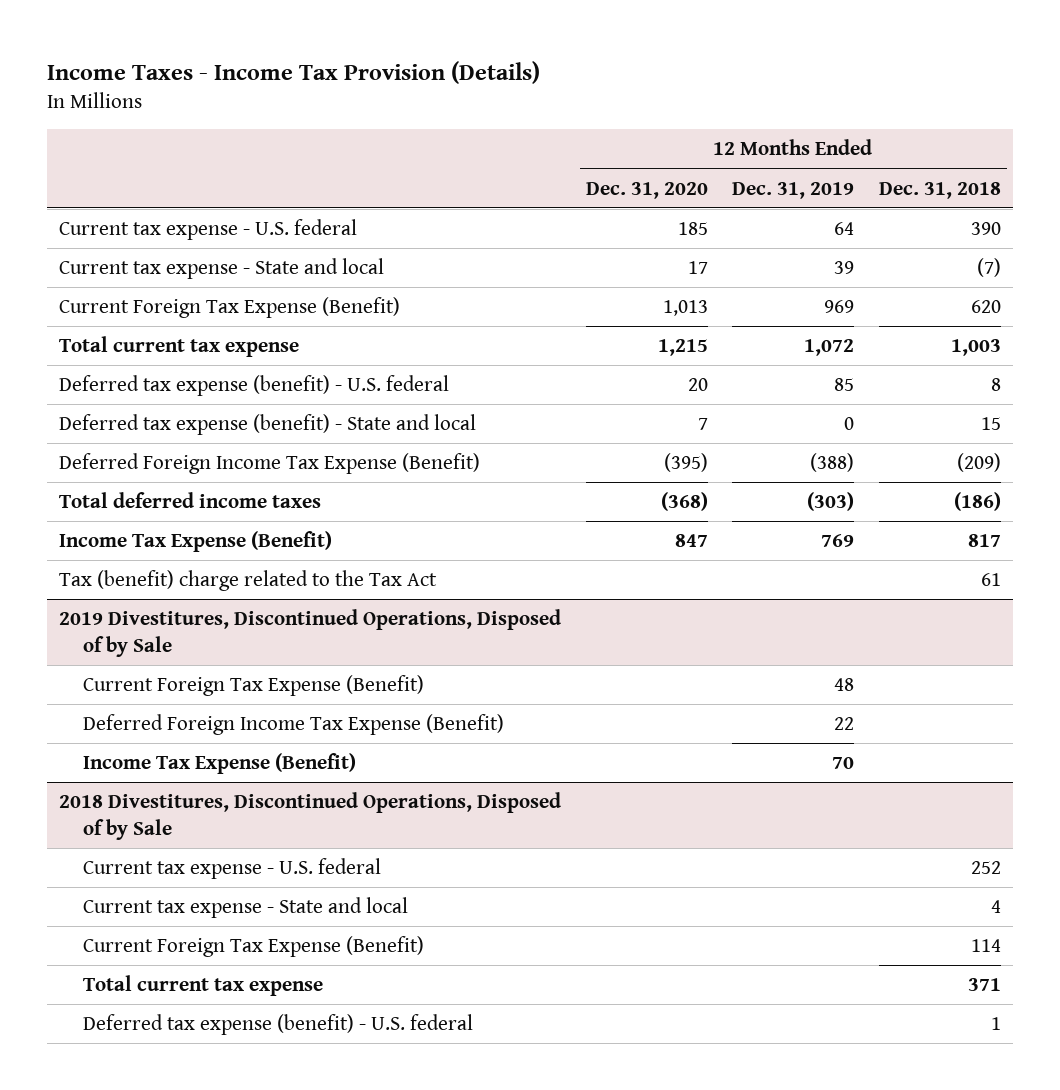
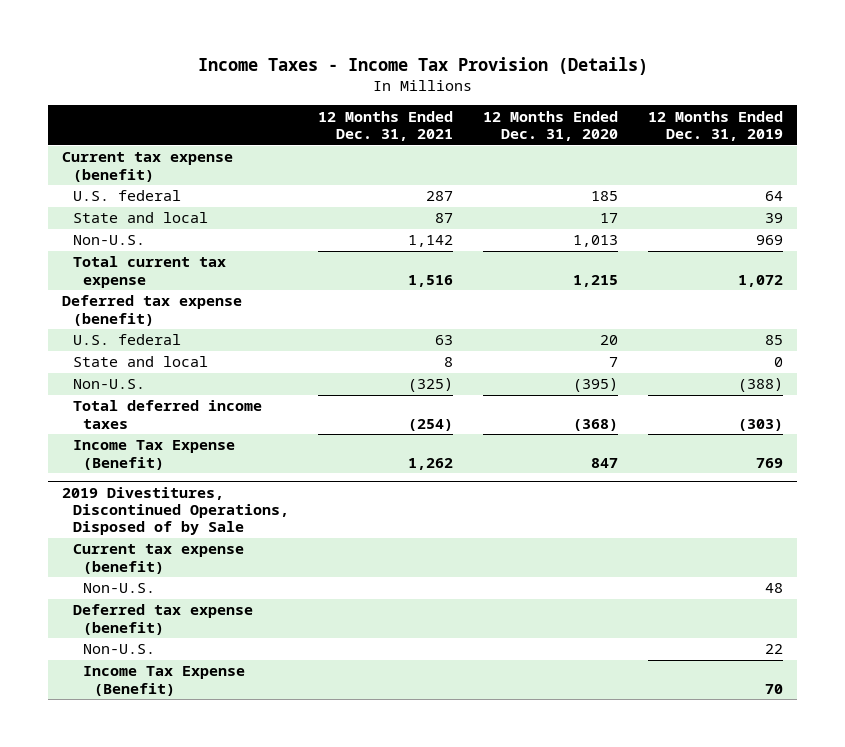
- | 12 Months Ended Dec. 31, 2020 | 12 Months Ended Dec. 31, 2019 | 12 Months Ended Dec. 31, 2018
+ | 12 Months Ended Dec. 31, 2021 | 12 Months Ended Dec. 31, 2020 | 12 Months Ended Dec. 31, 2019
- Current tax expense - U.S. federal | 185 | 64 | 390
- Current tax expense - State and local | 17 | 39 | (7)
- Current Foreign Tax Expense (Benefit) | 1,013 | 969 | 620
+ Current tax expense (benefit)
+ U.S. federal | 287 | 185 | 64
+ State and local | 87 | 17 | 39
+ Non-U.S. | 1,142 | 1,013 | 969
- Deferred tax expense (benefit) - U.S. federal | 20 | 85 | 8
- Deferred tax expense (benefit) - State and local | 7 | 0 | 15
- Deferred Foreign Income Tax Expense (Benefit) | (395) | (388) | (209)
+ Deferred tax expense (benefit)
+ U.S. federal | 63 | 20 | 85
+ State and local | 8 | 7 | 0
+ Non-U.S. | (325) | (395) | (388)
- Tax (benefit) charge related to the Tax Act | | | 61
@ 2019 Divestitures, Discontinued Operations, Disposed of by Sale
- Current Foreign Tax Expense (Benefit) | | 48 |
- Deferred Foreign Income Tax Expense (Benefit) | | 22 |
+ Current tax expense (benefit)
+ Non-U.S. | | | 48
+ Deferred tax expense (benefit)
+ Non-U.S. | | | 22
- 2018 Divestitures, Discontinued Operations, Disposed of by Sale
- Current tax expense - U.S. federal | | | 252
- Current tax expense - State and local | | | 4
- Current Foreign Tax Expense (Benefit) | | | 114
- Total current tax expense | | | 371
- Deferred tax expense (benefit) - U.S. federal | | | 1

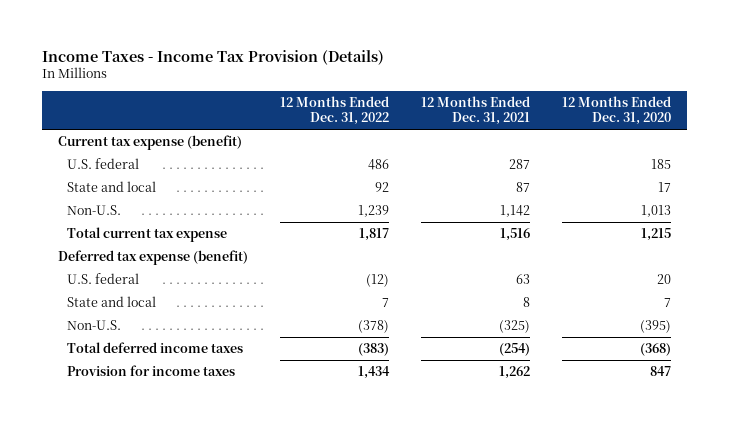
- | 12 Months Ended Dec. 31, 2021 | 12 Months Ended Dec. 31, 2020 | 12 Months Ended Dec. 31, 2019
+ | 12 Months Ended Dec. 31, 2022 | 12 Months Ended Dec. 31, 2021 | 12 Months Ended Dec. 31, 2020
- Income Tax Expense (Benefit) | 1,262 | 847 | 769
- 2019 Divestitures, Discontinued Operations, Disposed of by Sale
- Current tax expense (benefit)
- Non-U.S. | | | 48
- Deferred tax expense (benefit)
- Non-U.S. | | | 22
- Income Tax Expense (Benefit) | | | 70
+ Provision for income taxes | 1,434 | 1,262 | 847

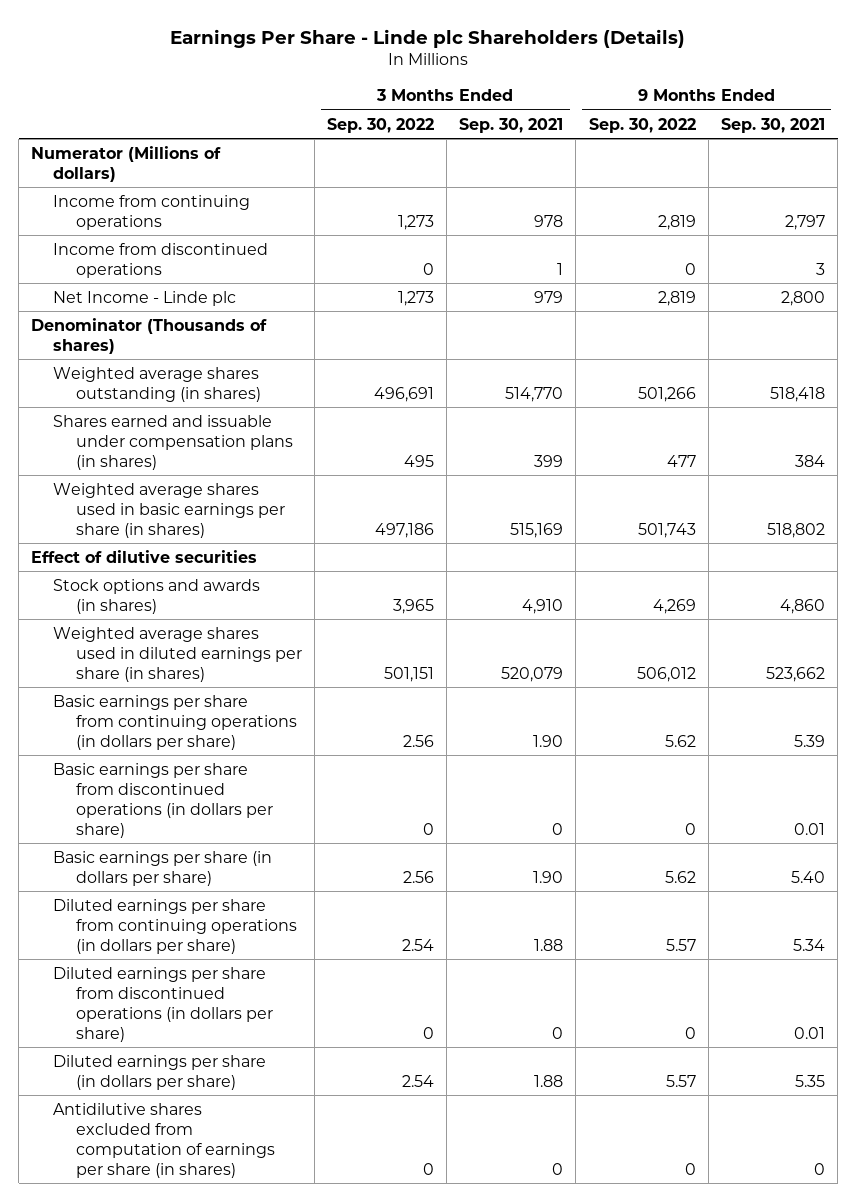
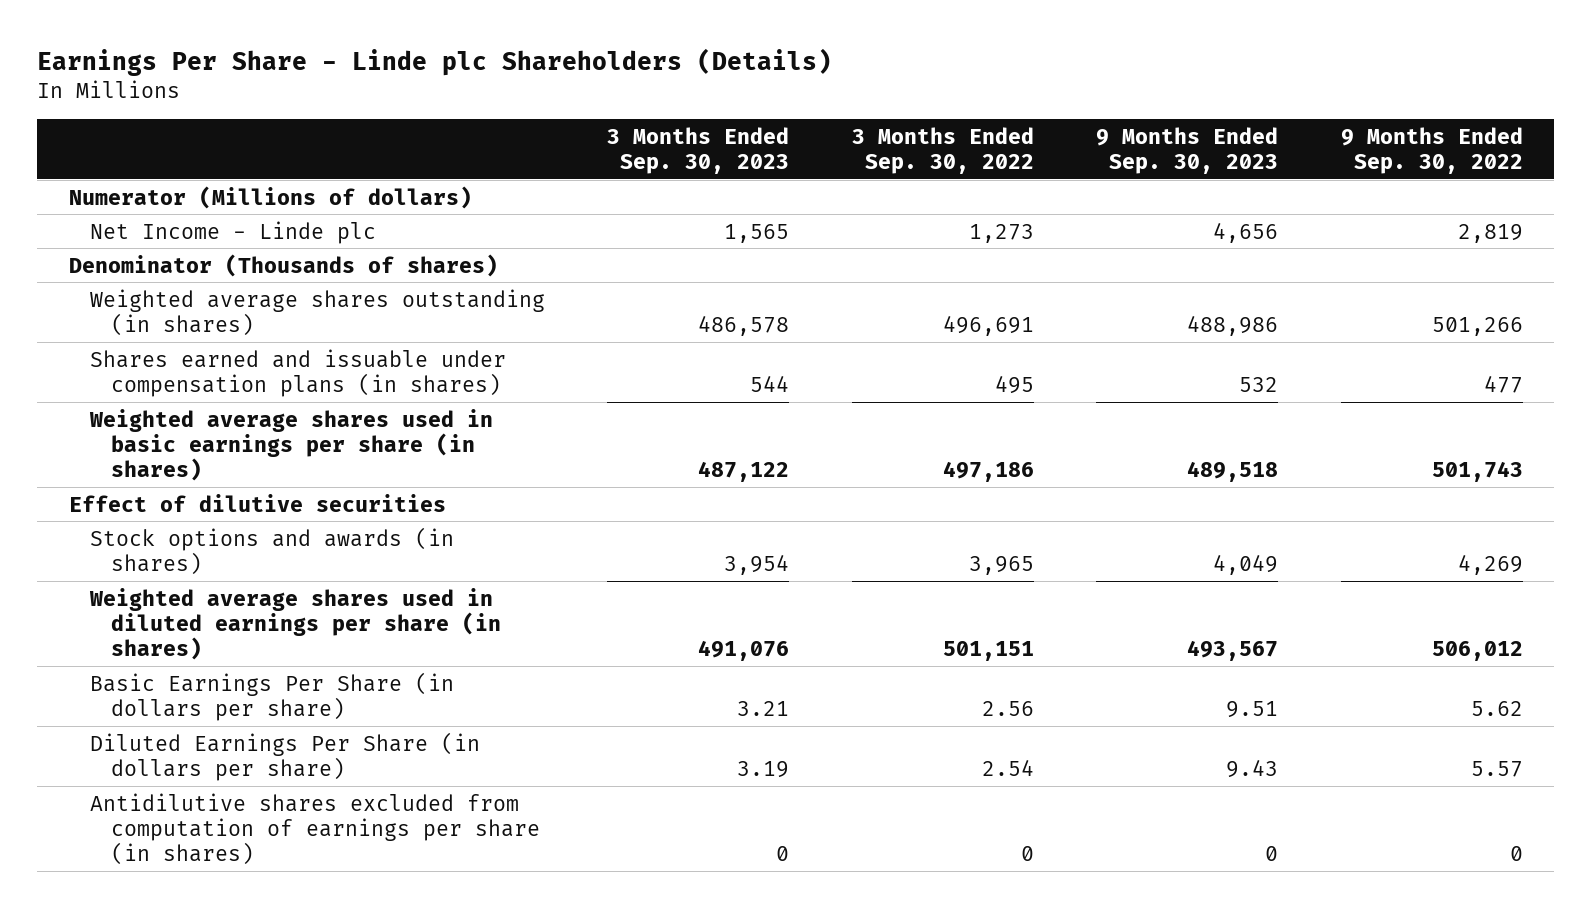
- | 3 Months Ended Sep. 30, 2022 | 3 Months Ended Sep. 30, 2021 | 9 Months Ended Sep. 30, 2022 | 9 Months Ended Sep. 30, 2021
+ | 3 Months Ended Sep. 30, 2023 | 3 Months Ended Sep. 30, 2022 | 9 Months Ended Sep. 30, 2023 | 9 Months Ended Sep. 30, 2022
- Income from continuing operations | 1,273 | 978 | 2,819 | 2,797
- Income from discontinued operations | 0 | 1 | 0 | 3
- Basic earnings per share from continuing operations (in dollars per share) | 2.56 | 1.90 | 5.62 | 5.39
- Basic earnings per share from discontinued operations (in dollars per share) | 0 | 0 | 0 | 0.01
- Basic earnings per share (in dollars per share) | 2.56 | 1.90 | 5.62 | 5.40
- Diluted earnings per share from continuing operations (in dollars per share) | 2.54 | 1.88 | 5.57 | 5.34
- Diluted earnings per share from discontinued operations (in dollars per share) | 0 | 0 | 0 | 0.01
- Diluted earnings per share (in dollars per share) | 2.54 | 1.88 | 5.57 | 5.35
+ Basic Earnings Per Share (in dollars per share) | 3.21 | 2.56 | 9.51 | 5.62
+ Diluted Earnings Per Share (in dollars per share) | 3.19 | 2.54 | 9.43 | 5.57

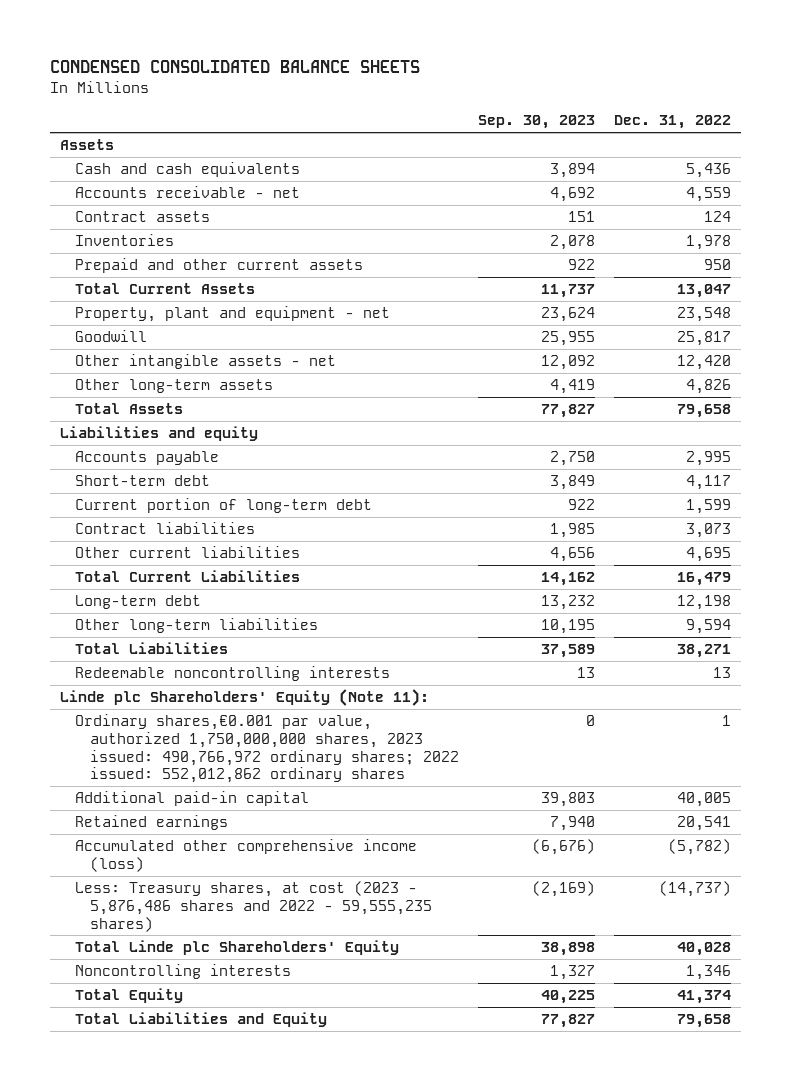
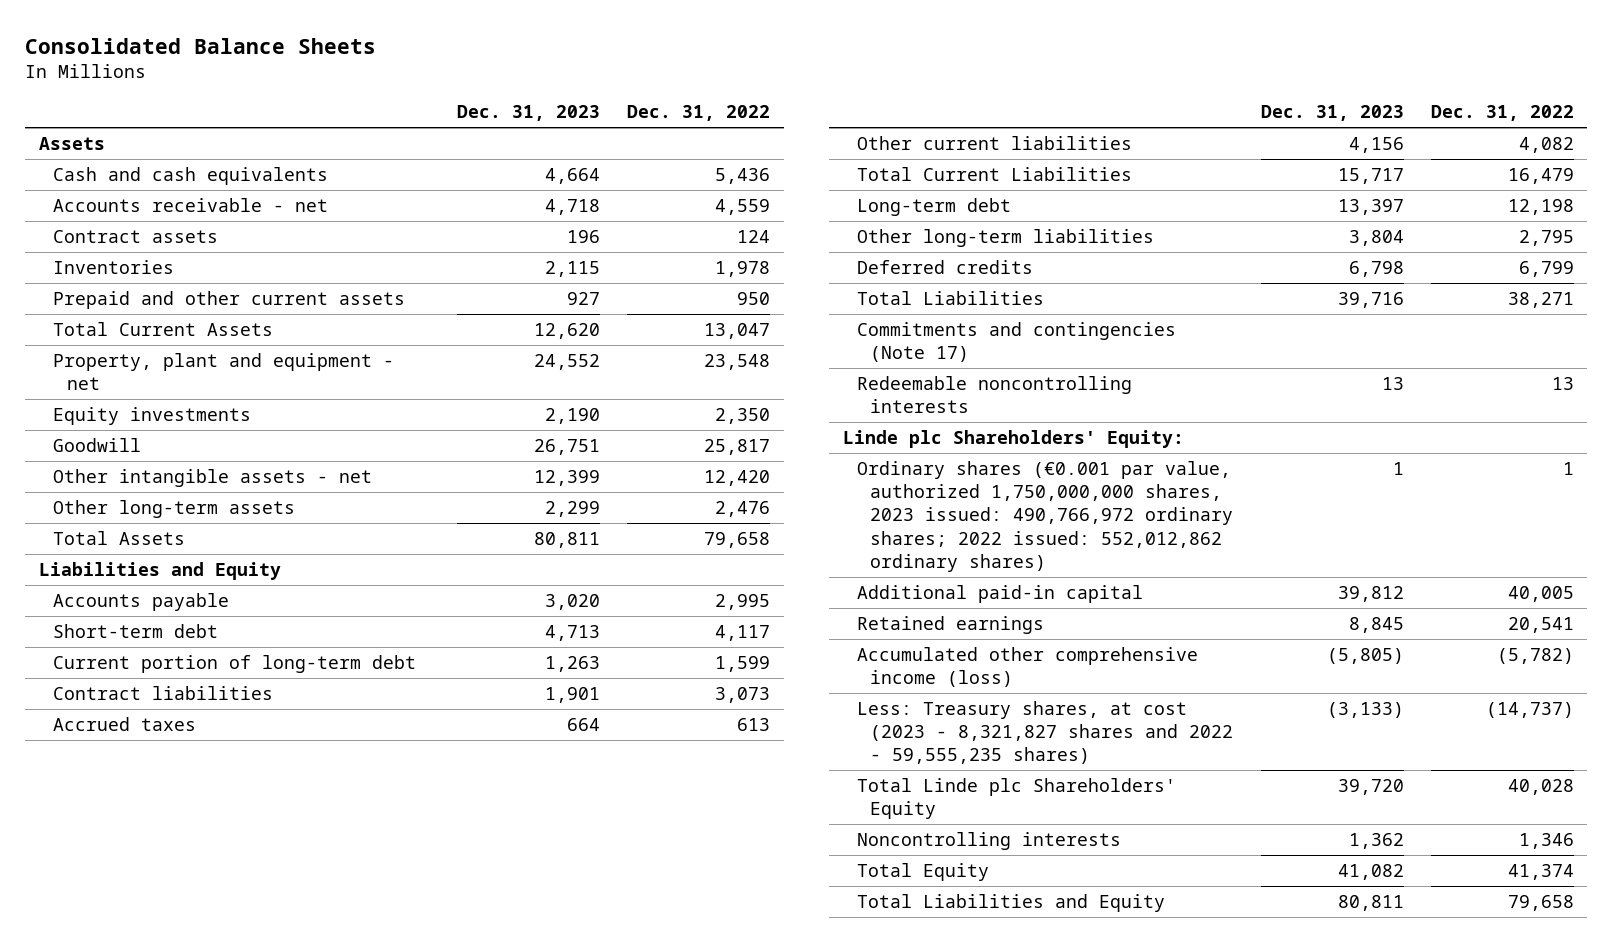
- CONDENSED CONSOLIDATED BALANCE SHEETS
+ Consolidated Balance Sheets
- | Sep. 30, 2023 | Dec. 31, 2022
+ | Dec. 31, 2023 | Dec. 31, 2022
+ Equity investments | 2,190 | 2,350
- Other long-term assets | 4,419 | 4,826
+ Other long-term assets | 2,299 | 2,476
- Liabilities and equity
+ Liabilities and Equity
- Other current liabilities | 4,656 | 4,695
+ Accrued taxes | 664 | 613
+ Other current liabilities | 4,156 | 4,082
- Other long-term liabilities | 10,195 | 9,594
+ Other long-term liabilities | 3,804 | 2,795
+ Deferred credits | 6,798 | 6,799
+ Commitments and contingencies (Note 17)
- Linde plc Shareholders' Equity (Note 11):
- Ordinary shares,€0.001 par value, authorized 1,750,000,000 shares, 2023 issued: 490,766,972 ordinary shares; 2022 issued: 552,012,862 ordinary shares | 0 | 1
+ Linde plc Shareholders' Equity:
+ Ordinary shares (€0.001 par value, authorized 1,750,000,000 shares, 2023 issued: 490,766,972 ordinary shares; 2022 issued: 552,012,862 ordinary shares) | 1 | 1
- Less: Treasury shares, at cost (2023 - 5,876,486 shares and 2022 - 59,555,235 shares) | (2,169) | (14,737)
+ Less: Treasury shares, at cost (2023 - 8,321,827 shares and 2022 - 59,555,235 shares) | (3,133) | (14,737)

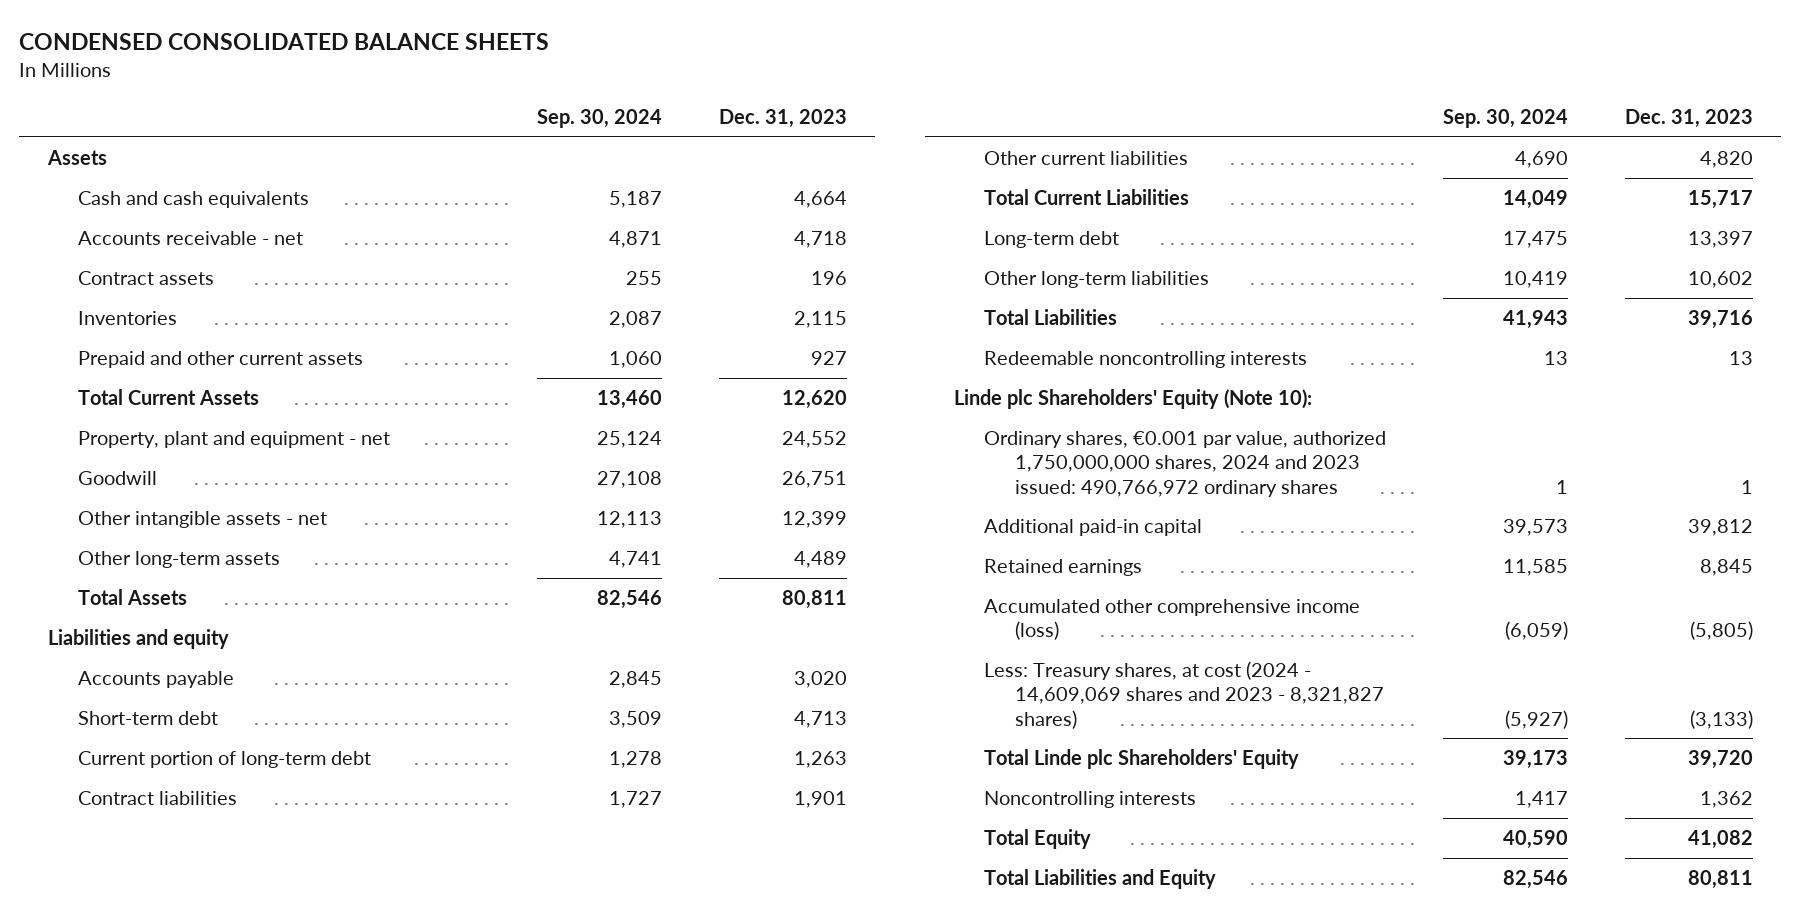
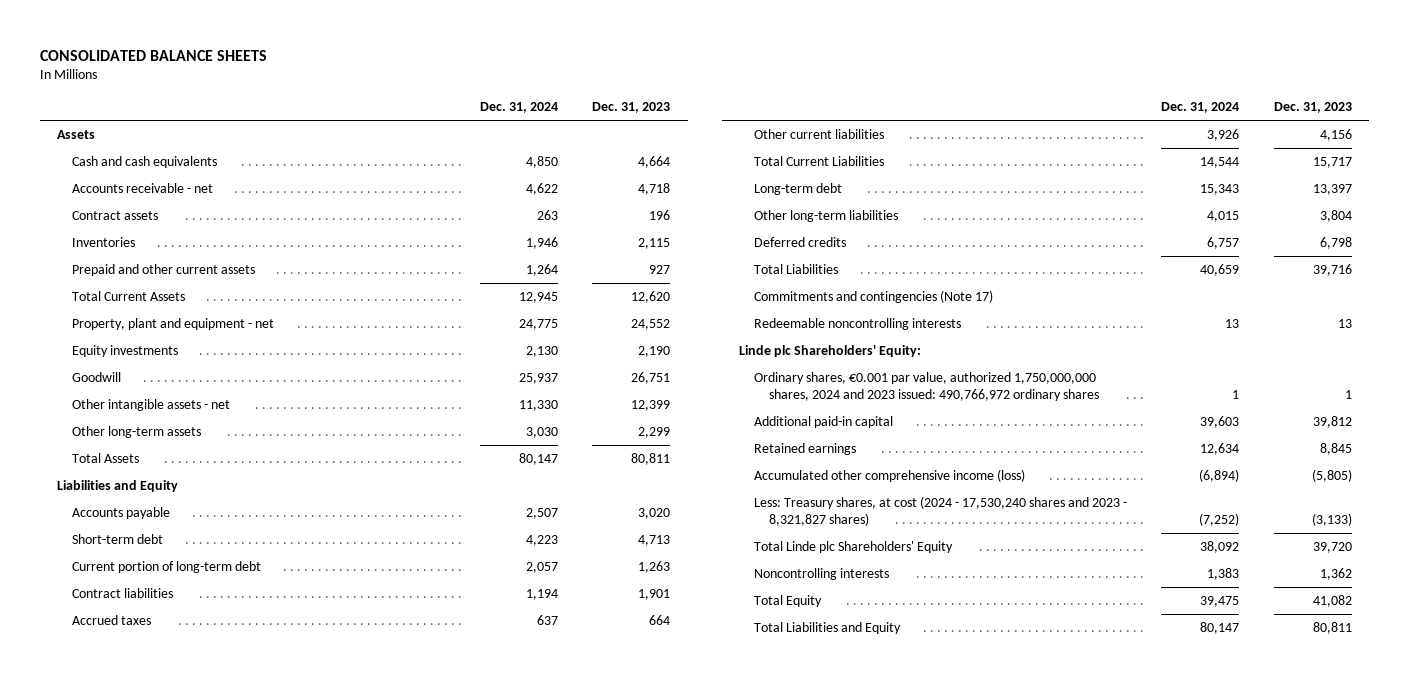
- CONDENSED CONSOLIDATED BALANCE SHEETS
+ CONSOLIDATED BALANCE SHEETS
- | Sep. 30, 2024 | Dec. 31, 2023
+ | Dec. 31, 2024 | Dec. 31, 2023
+ Equity investments | 2,130 | 2,190
- Other long-term assets | 4,741 | 4,489
+ Other long-term assets | 3,030 | 2,299
- Liabilities and equity
+ Liabilities and Equity
- Other current liabilities | 4,690 | 4,820
+ Accrued taxes | 637 | 664
+ Other current liabilities | 3,926 | 4,156
- Other long-term liabilities | 10,419 | 10,602
+ Other long-term liabilities | 4,015 | 3,804
+ Deferred credits | 6,757 | 6,798
+ Commitments and contingencies (Note 17)
- Linde plc Shareholders' Equity (Note 10):
+ Linde plc Shareholders' Equity:
- Less: Treasury shares, at cost (2024 - 14,609,069 shares and 2023 - 8,321,827 shares) | (5,927) | (3,133)
+ Less: Treasury shares, at cost (2024 - 17,530,240 shares and 2023 - 8,321,827 shares) | (7,252) | (3,133)

